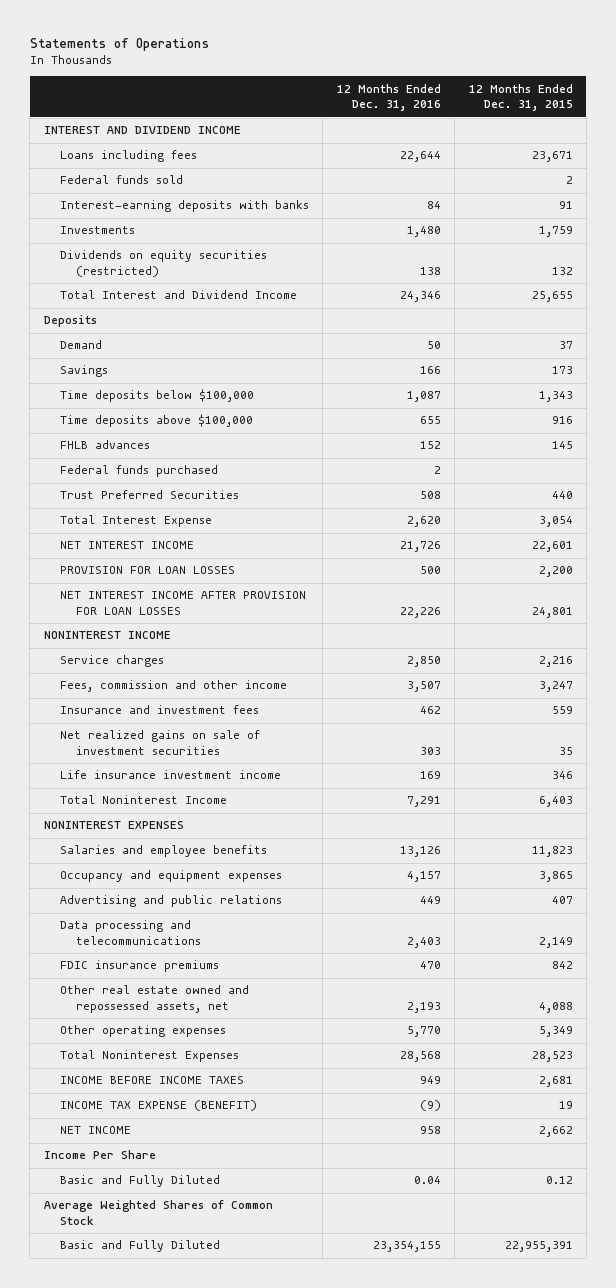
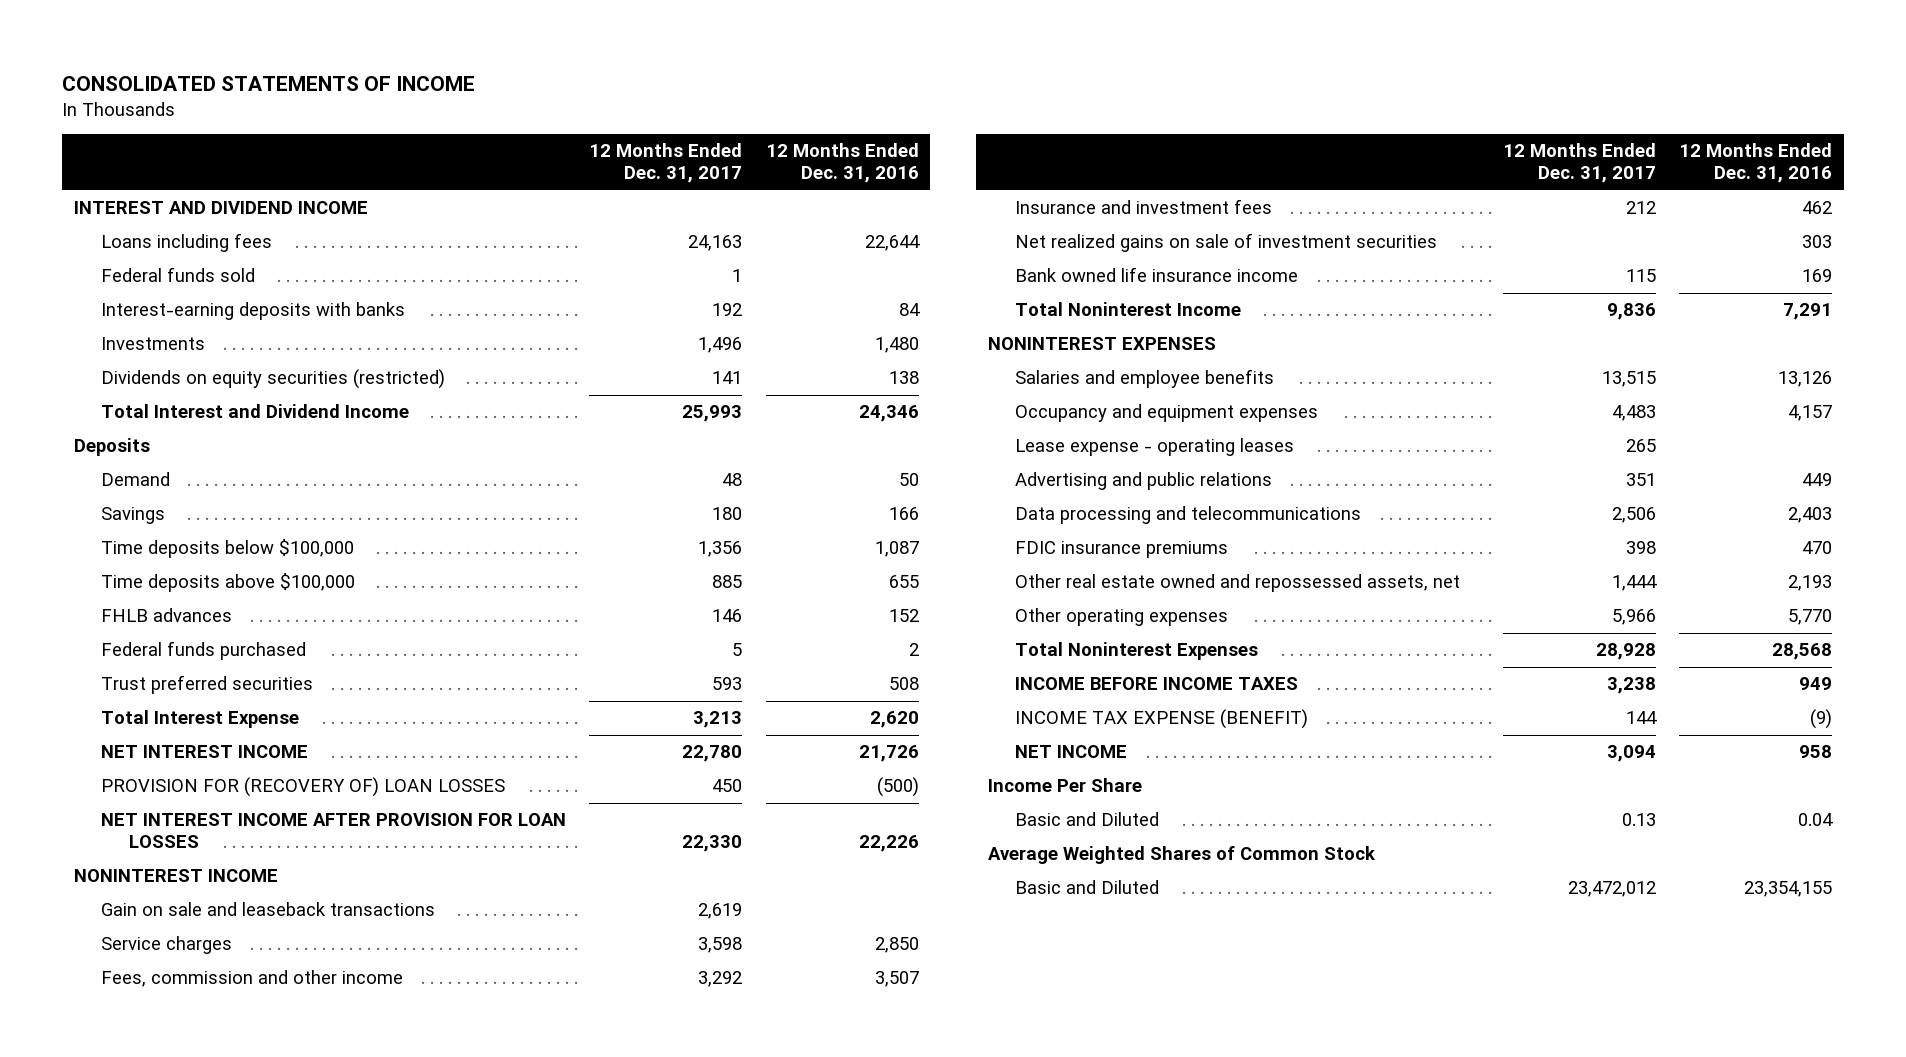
- Statements of Operations
+ CONSOLIDATED STATEMENTS OF INCOME
- | 12 Months Ended Dec. 31, 2016 | 12 Months Ended Dec. 31, 2015
+ | 12 Months Ended Dec. 31, 2017 | 12 Months Ended Dec. 31, 2016
- Trust Preferred Securities | 508 | 440
+ Trust preferred securities | 593 | 508
- PROVISION FOR LOAN LOSSES | 500 | 2,200
+ PROVISION FOR (RECOVERY OF) LOAN LOSSES | 450 | (500)
+ Gain on sale and leaseback transactions | 2,619 |
- Life insurance investment income | 169 | 346
+ Bank owned life insurance income | 115 | 169
+ Lease expense - operating leases | 265 |
- Basic and Fully Diluted | 0.04 | 0.12
+ Basic and Diluted | 0.13 | 0.04
- Basic and Fully Diluted | 23,354,155 | 22,955,391
+ Basic and Diluted | 23,472,012 | 23,354,155

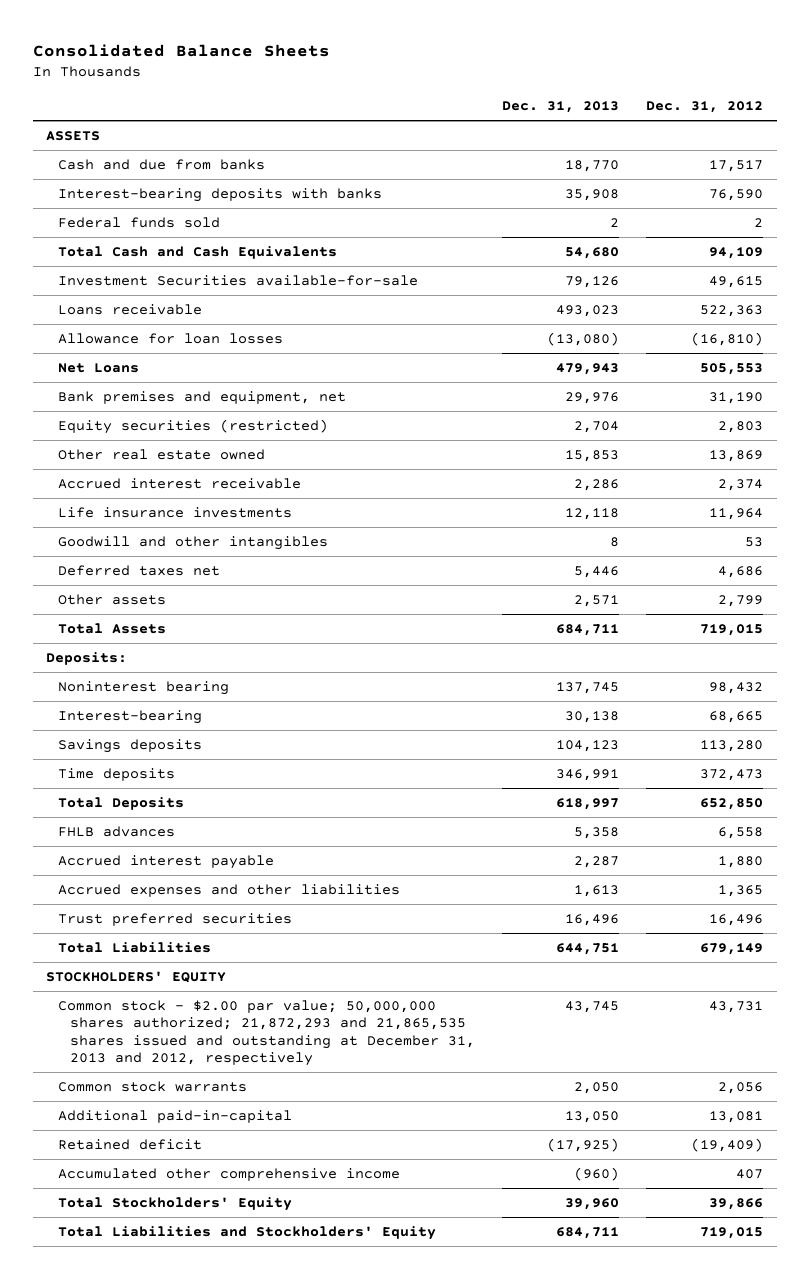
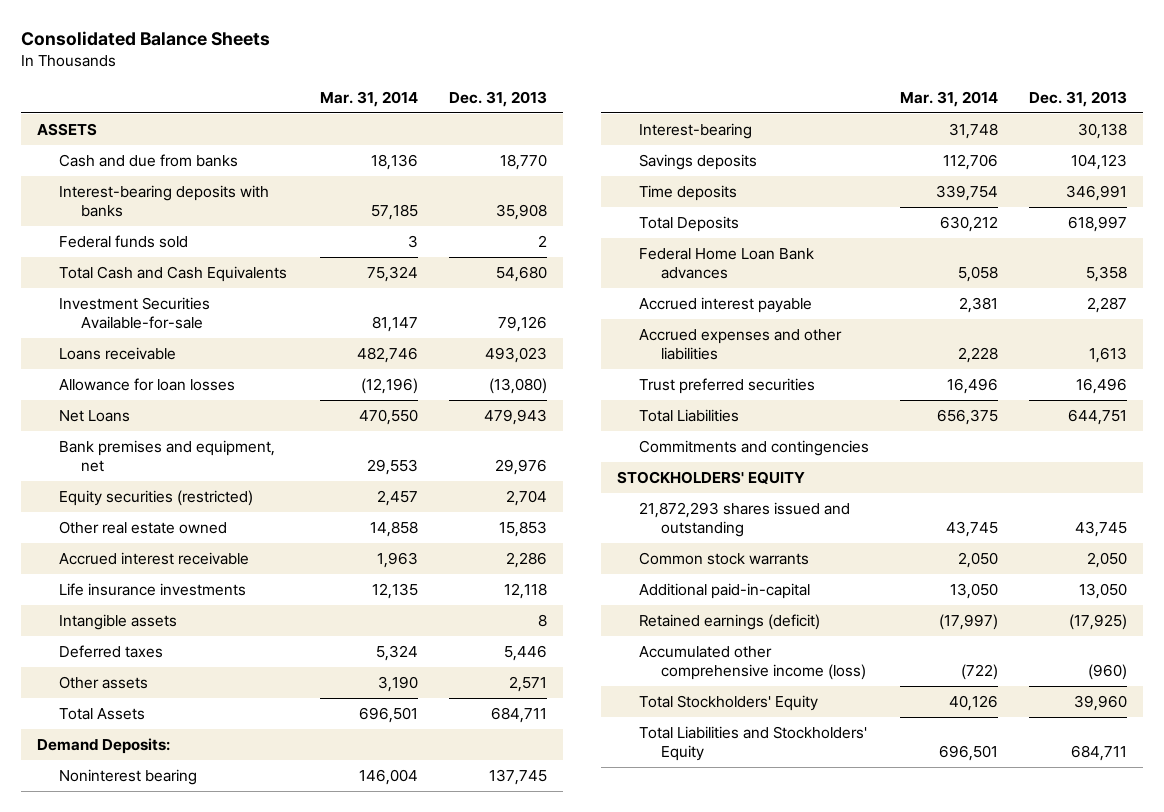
- | Dec. 31, 2013 | Dec. 31, 2012
+ | Mar. 31, 2014 | Dec. 31, 2013
- Investment Securities available-for-sale | 79,126 | 49,615
+ Investment Securities Available-for-sale | 81,147 | 79,126
- Goodwill and other intangibles | 8 | 53
- Deferred taxes net | 5,446 | 4,686
+ Intangible assets | | 8
+ Deferred taxes | 5,324 | 5,446
- Deposits:
+ Demand Deposits:
- FHLB advances | 5,358 | 6,558
+ Federal Home Loan Bank advances | 5,058 | 5,358
+ Commitments and contingencies
- Common stock - $2.00 par value; 50,000,000 shares authorized; 21,872,293 and 21,865,535 shares issued and outstanding at December 31, 2013 and 2012, respectively | 43,745 | 43,731
+ 21,872,293 shares issued and outstanding | 43,745 | 43,745
- Retained deficit | (17,925) | (19,409)
- Accumulated other comprehensive income | (960) | 407
+ Retained earnings (deficit) | (17,997) | (17,925)
+ Accumulated other comprehensive income (loss) | (722) | (960)

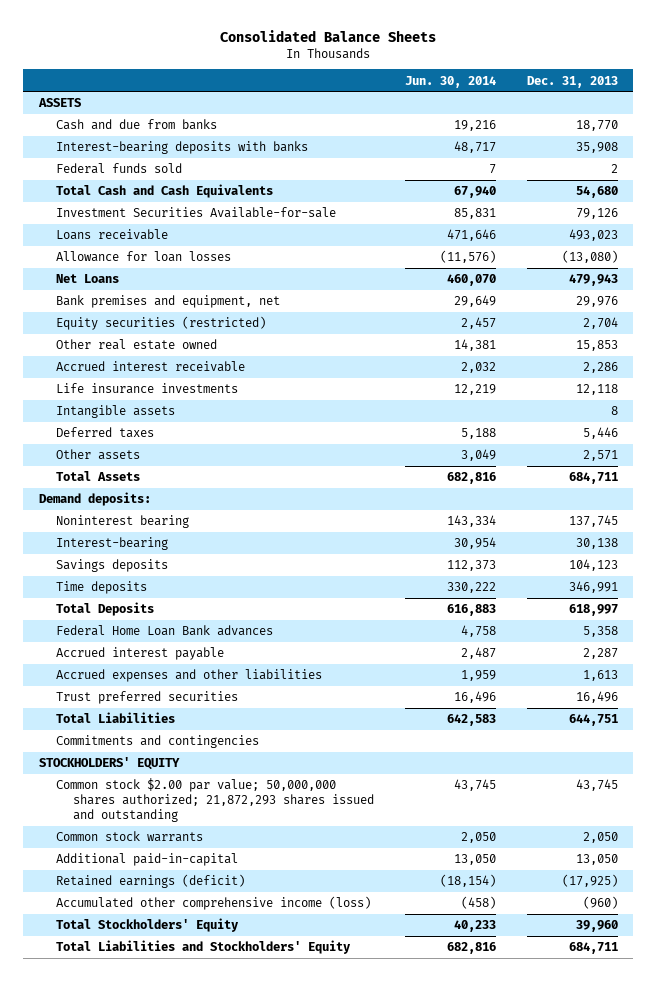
- | Mar. 31, 2014 | Dec. 31, 2013
+ | Jun. 30, 2014 | Dec. 31, 2013
- Demand Deposits:
+ Demand deposits:
- 21,872,293 shares issued and outstanding | 43,745 | 43,745
+ Common stock $2.00 par value; 50,000,000 shares authorized; 21,872,293 shares issued and outstanding | 43,745 | 43,745

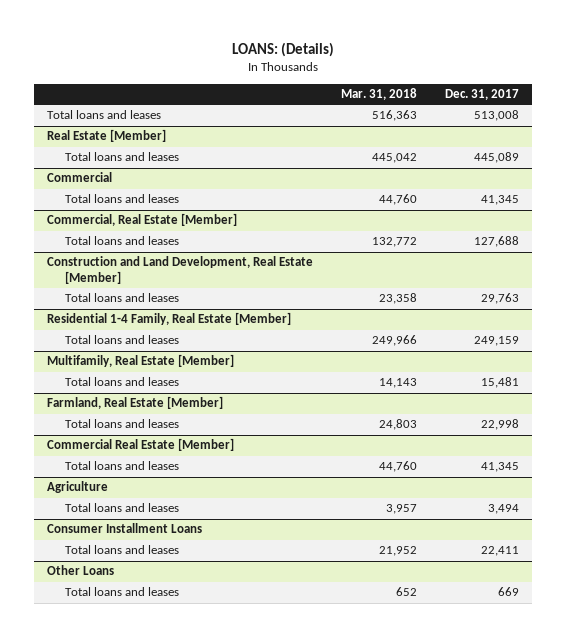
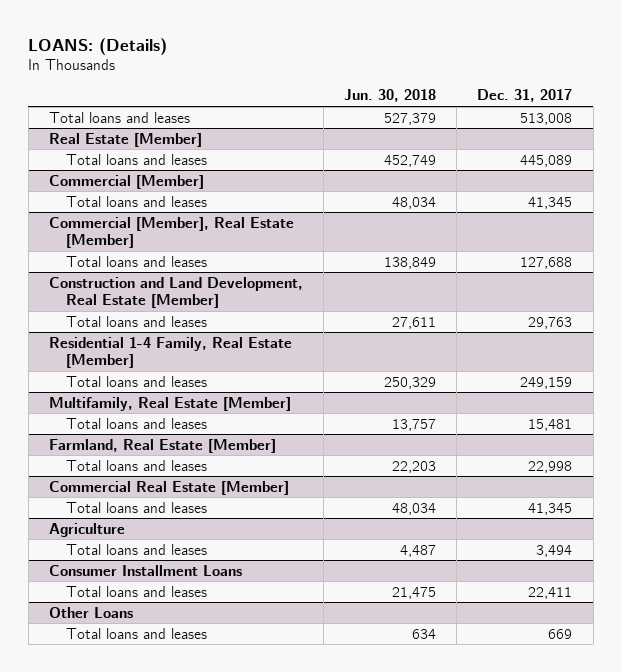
- | Mar. 31, 2018 | Dec. 31, 2017
+ | Jun. 30, 2018 | Dec. 31, 2017
- Commercial
+ Commercial [Member]
- Commercial, Real Estate [Member]
+ Commercial [Member], Real Estate [Member]

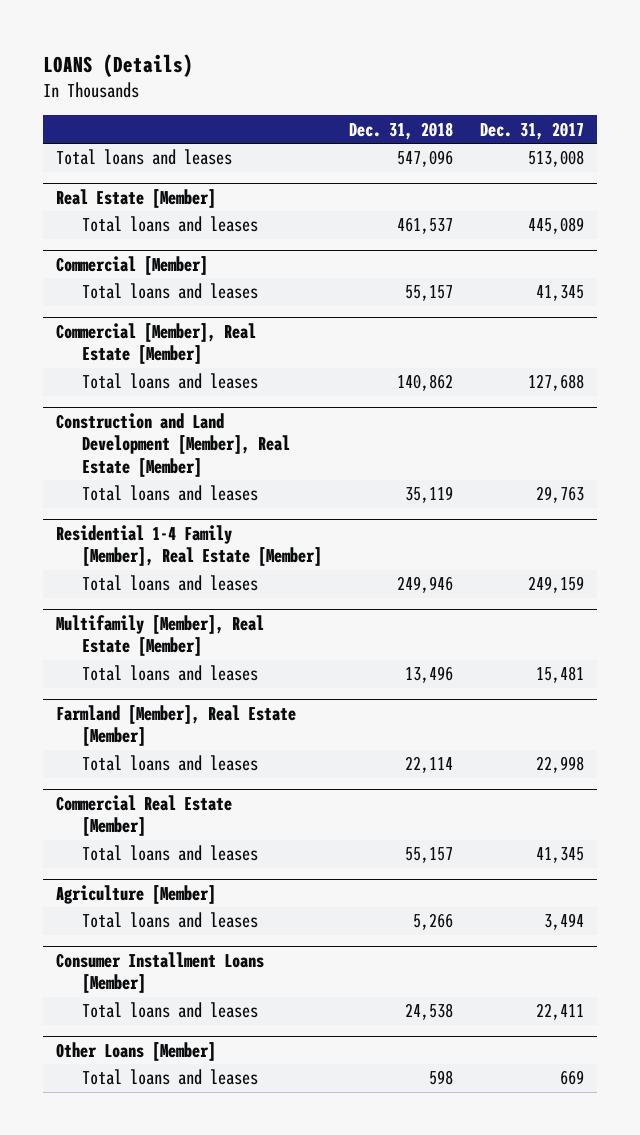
- LOANS: (Details)
+ LOANS (Details)
- | Jun. 30, 2018 | Dec. 31, 2017
+ | Dec. 31, 2018 | Dec. 31, 2017
- Construction and Land Development, Real Estate [Member]
+ Construction and Land Development [Member], Real Estate [Member]
- Residential 1-4 Family, Real Estate [Member]
+ Residential 1-4 Family [Member], Real Estate [Member]
- Multifamily, Real Estate [Member]
+ Multifamily [Member], Real Estate [Member]
- Farmland, Real Estate [Member]
+ Farmland [Member], Real Estate [Member]
- Agriculture
+ Agriculture [Member]
- Consumer Installment Loans
+ Consumer Installment Loans [Member]
- Other Loans
+ Other Loans [Member]

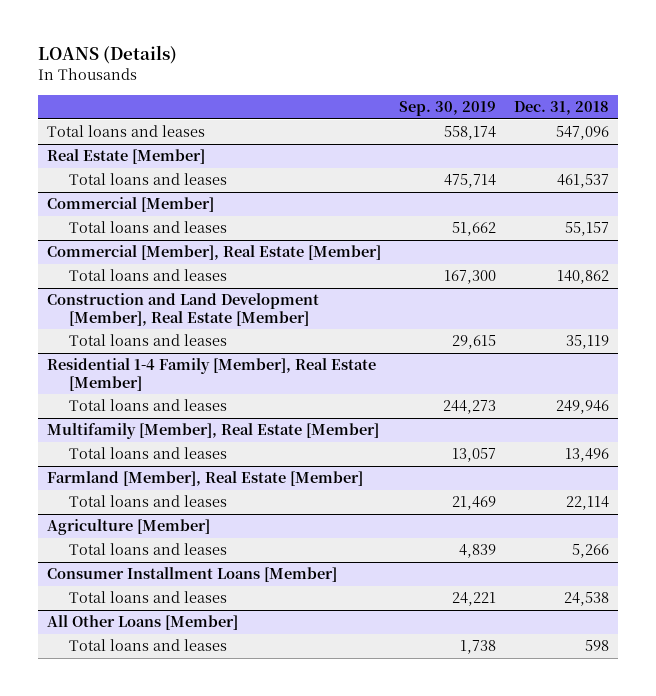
- | Dec. 31, 2018 | Dec. 31, 2017
+ | Sep. 30, 2019 | Dec. 31, 2018
- Commercial Real Estate [Member]
- Total loans and leases | 55,157 | 41,345
- Other Loans [Member]
+ All Other Loans [Member]

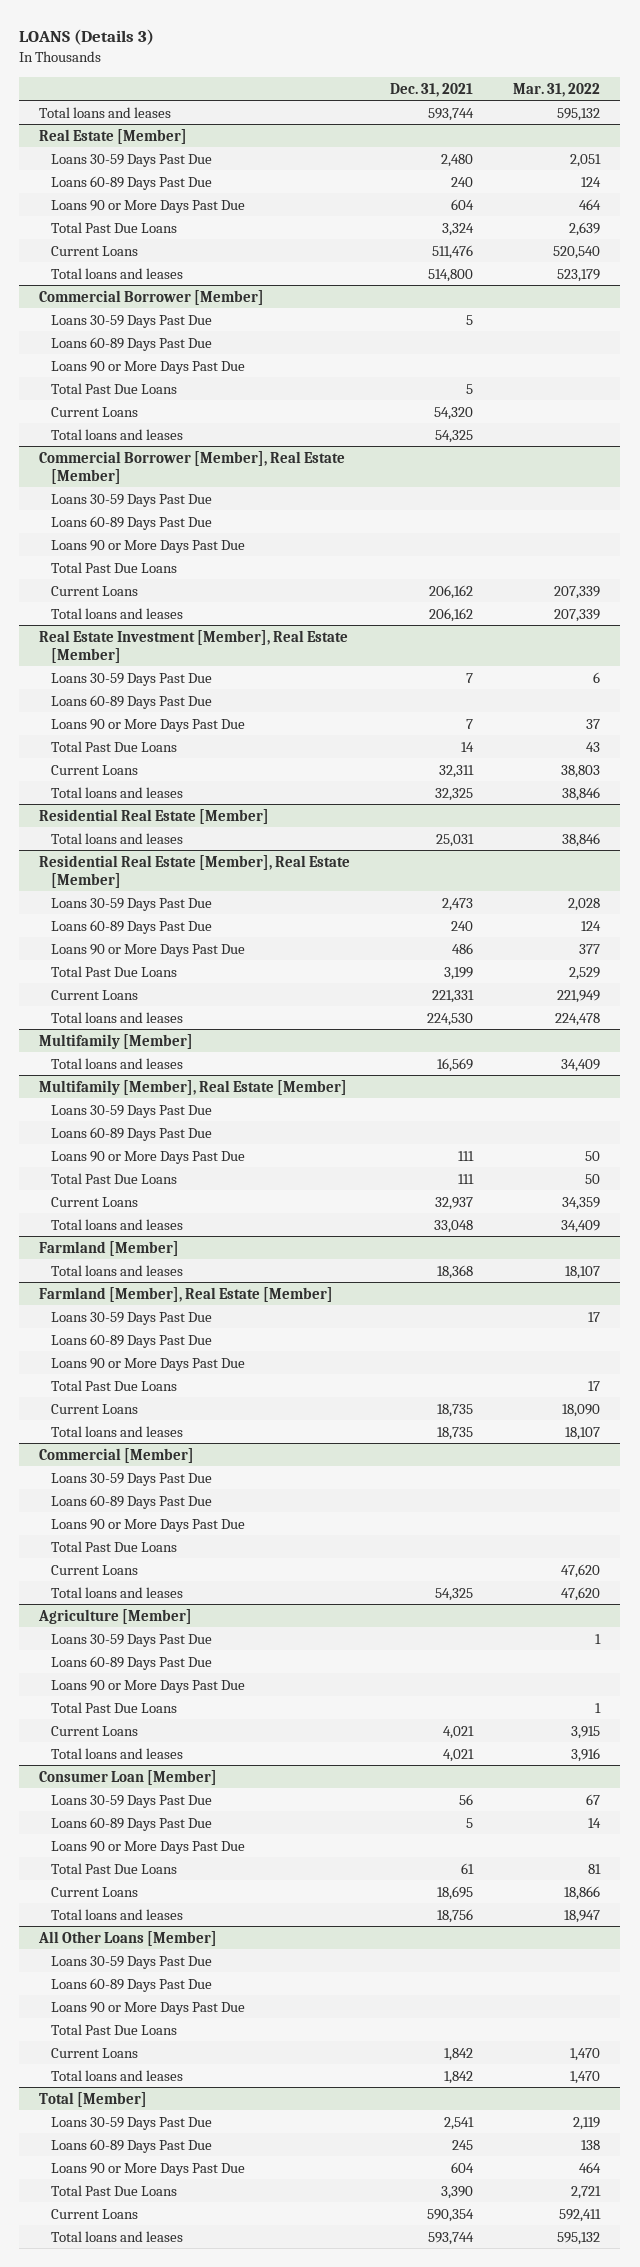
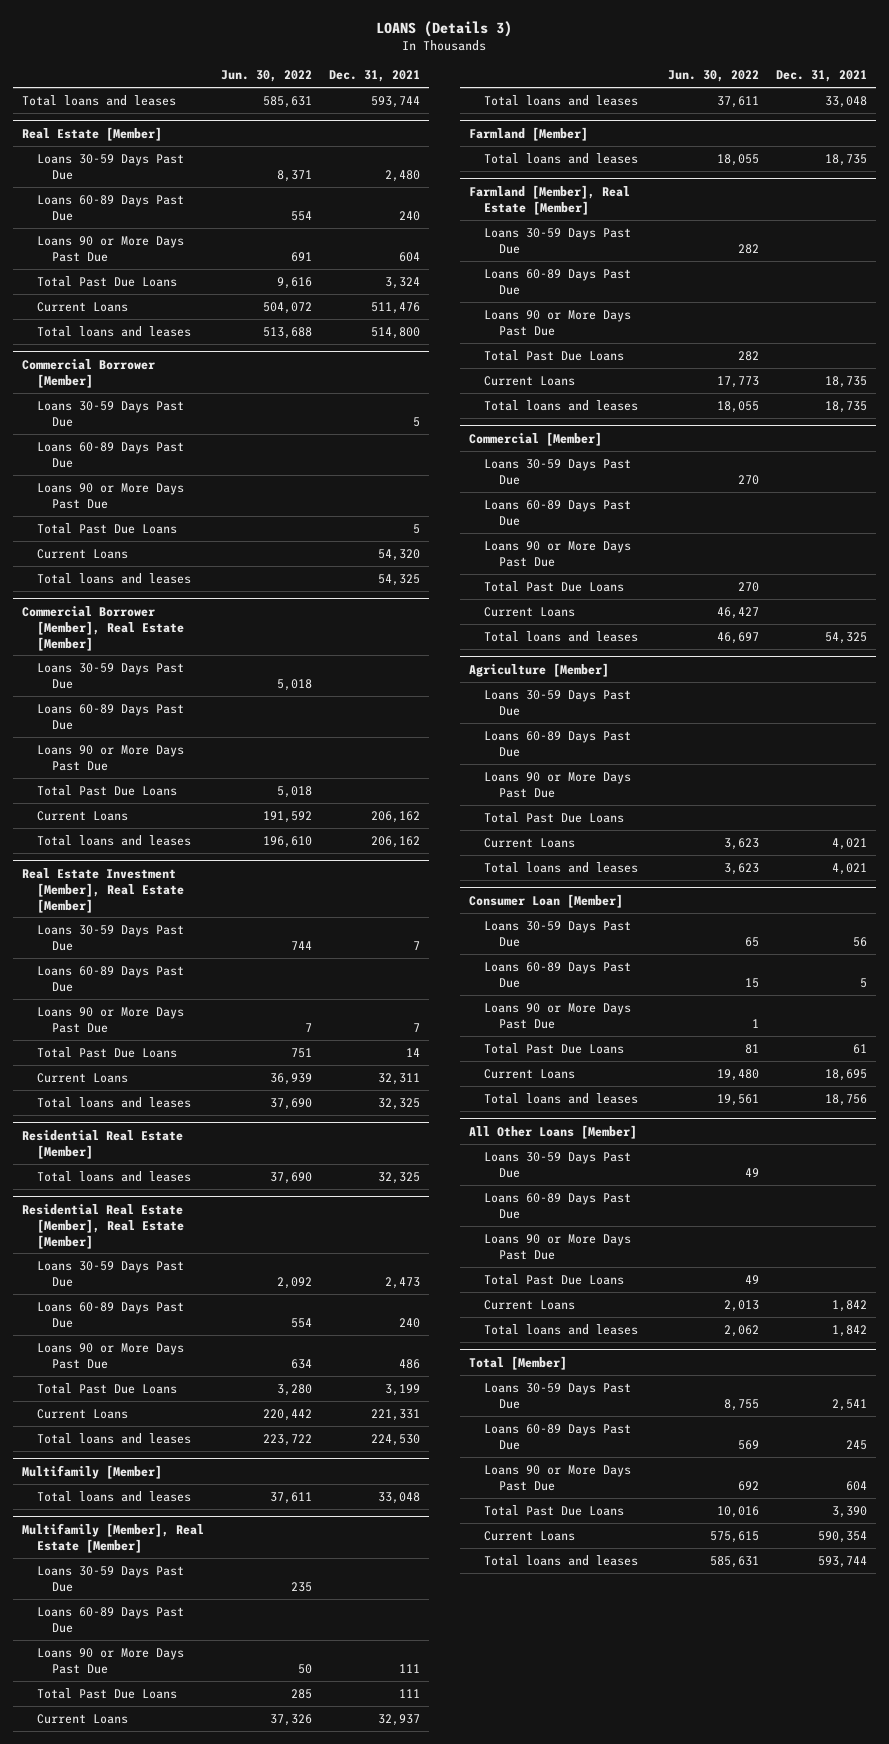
- | Dec. 31, 2021 | Mar. 31, 2022
+ | Jun. 30, 2022 | Dec. 31, 2021
@ Residential Real Estate [Member]
- Total loans and leases | 25,031 | 38,846
+ Total loans and leases | 37,690 | 32,325
@ Multifamily [Member]
- Total loans and leases | 16,569 | 34,409
+ Total loans and leases | 37,611 | 33,048
@ Farmland [Member]
- Total loans and leases | 18,368 | 18,107
+ Total loans and leases | 18,055 | 18,735

